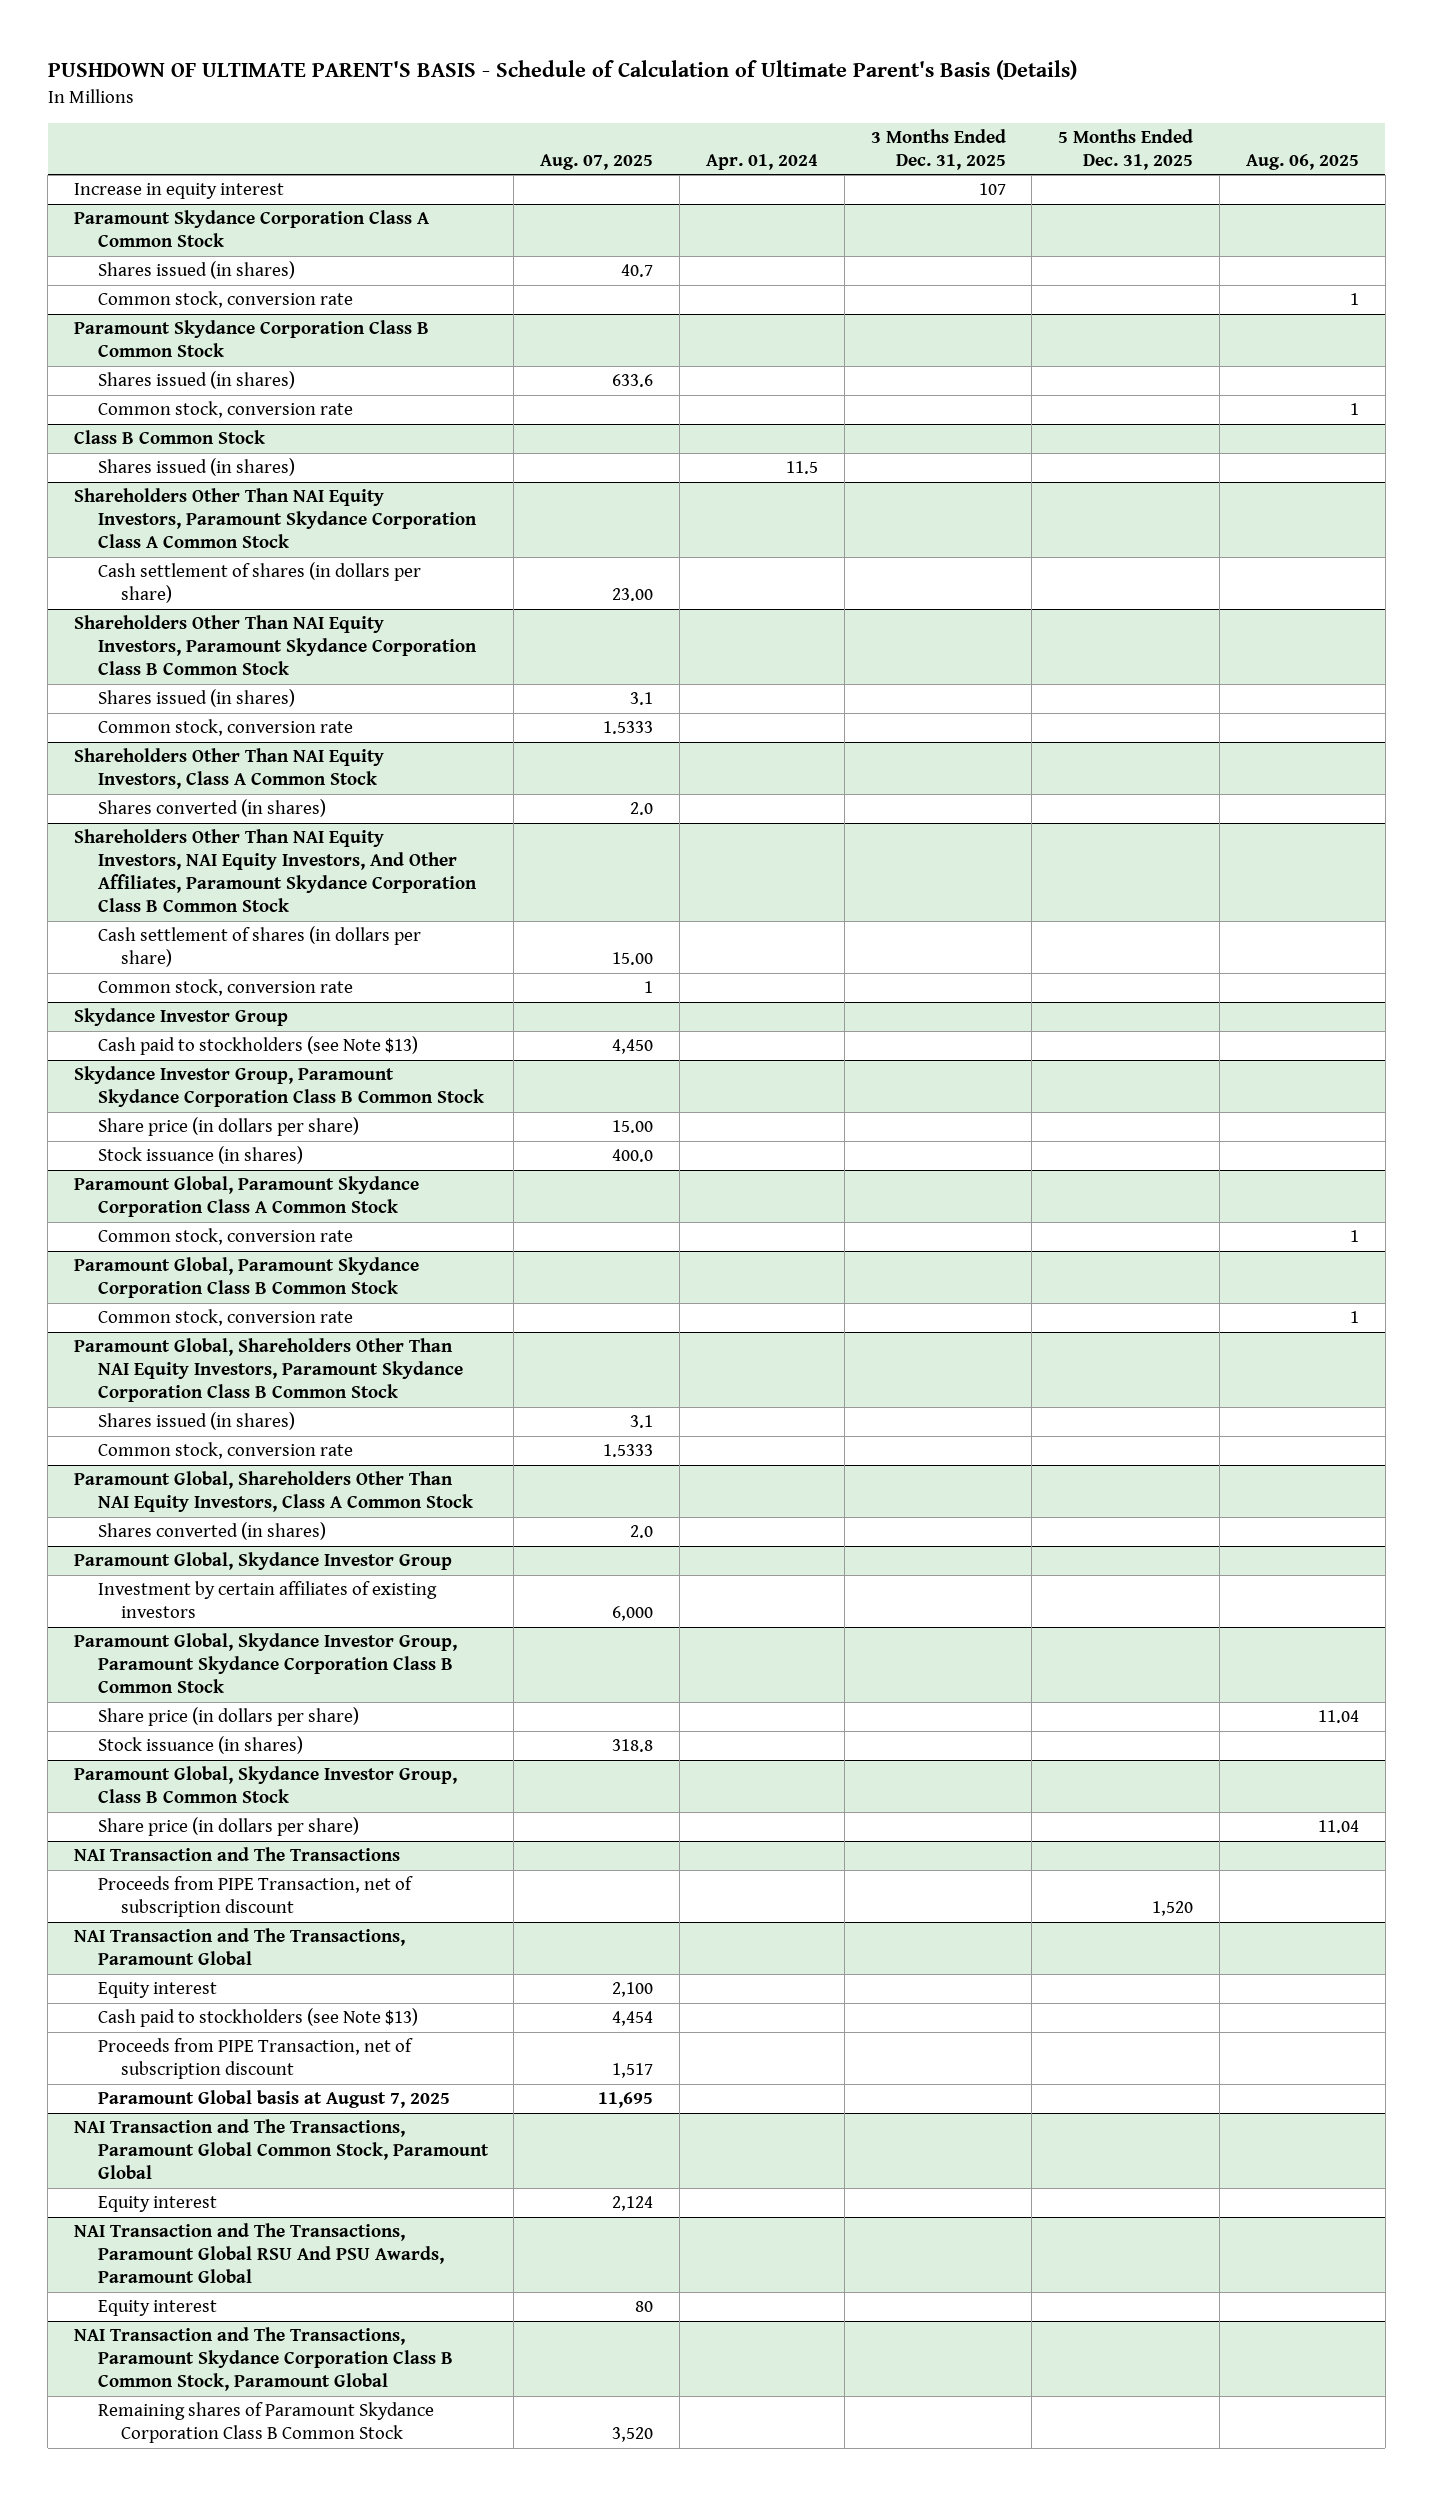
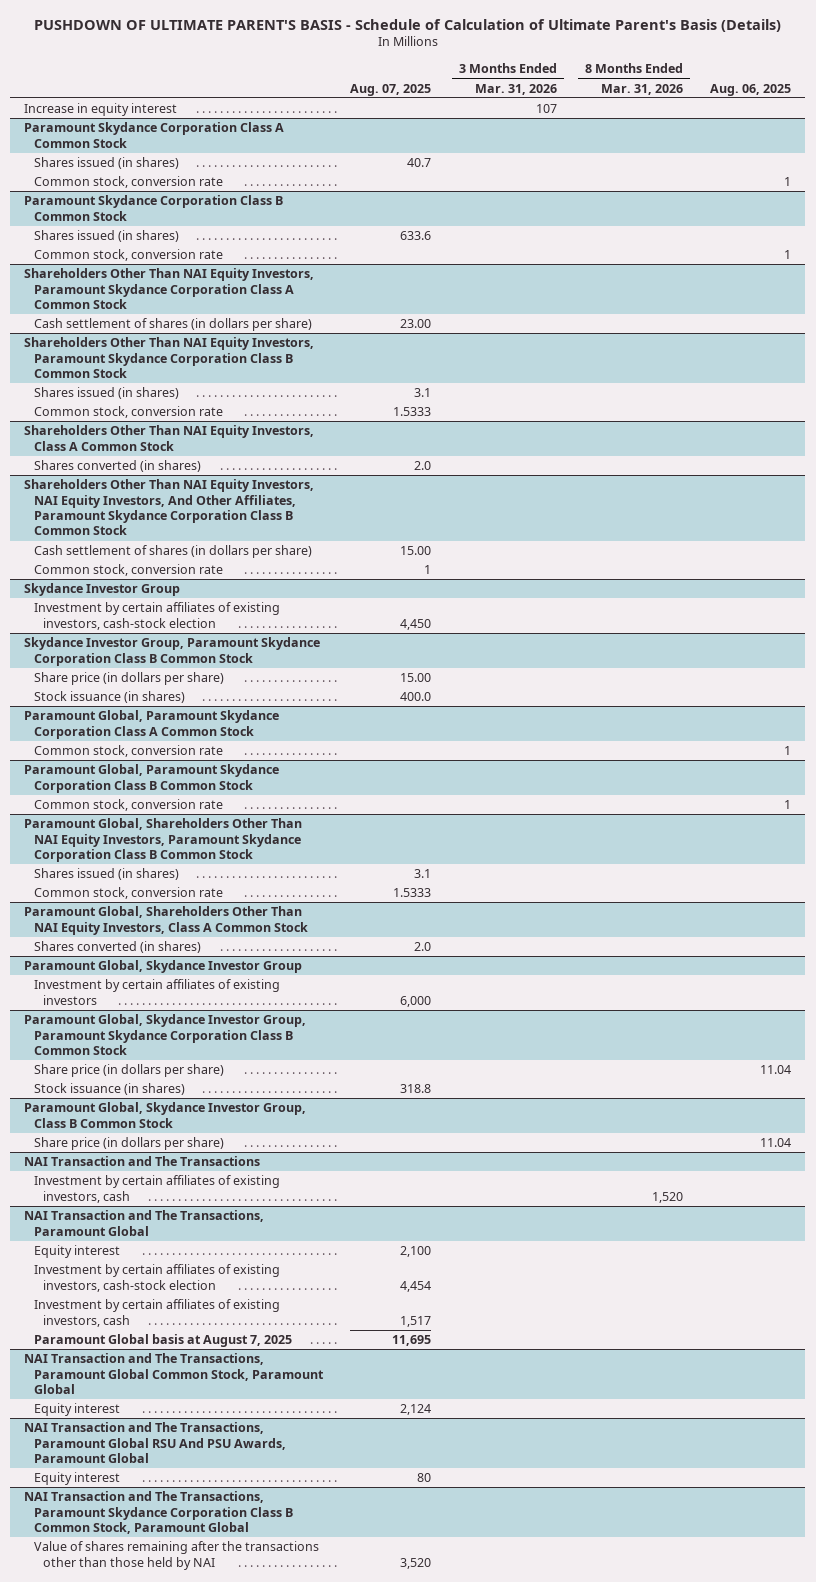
- | Aug. 07, 2025 | Apr. 01, 2024 | 3 Months Ended Dec. 31, 2025 | 5 Months Ended Dec. 31, 2025 | Aug. 06, 2025
+ | Aug. 07, 2025 | 3 Months Ended Mar. 31, 2026 | 8 Months Ended Mar. 31, 2026 | Aug. 06, 2025
- Class B Common Stock
- Shares issued (in shares) | | 11.5 | | |
@ Skydance Investor Group
- Cash paid to stockholders (see Note $13) | 4,450 | | | |
+ Investment by certain affiliates of existing investors, cash-stock election | 4,450 | | |
@ NAI Transaction and The Transactions
- Proceeds from PIPE Transaction, net of subscription discount | | | | 1,520 |
+ Investment by certain affiliates of existing investors, cash | | | 1,520 |
@ NAI Transaction and The Transactions, Paramount Global
- Cash paid to stockholders (see Note $13) | 4,454 | | | |
- Proceeds from PIPE Transaction, net of subscription discount | 1,517 | | | |
+ Investment by certain affiliates of existing investors, cash-stock election | 4,454 | | |
+ Investment by certain affiliates of existing investors, cash | 1,517 | | |
@ NAI Transaction and The Transactions, Paramount Skydance Corporation Class B Common Stock, Paramount Global
- Remaining shares of Paramount Skydance Corporation Class B Common Stock | 3,520 | | | |
+ Value of shares remaining after the transactions other than those held by NAI | 3,520 | | |

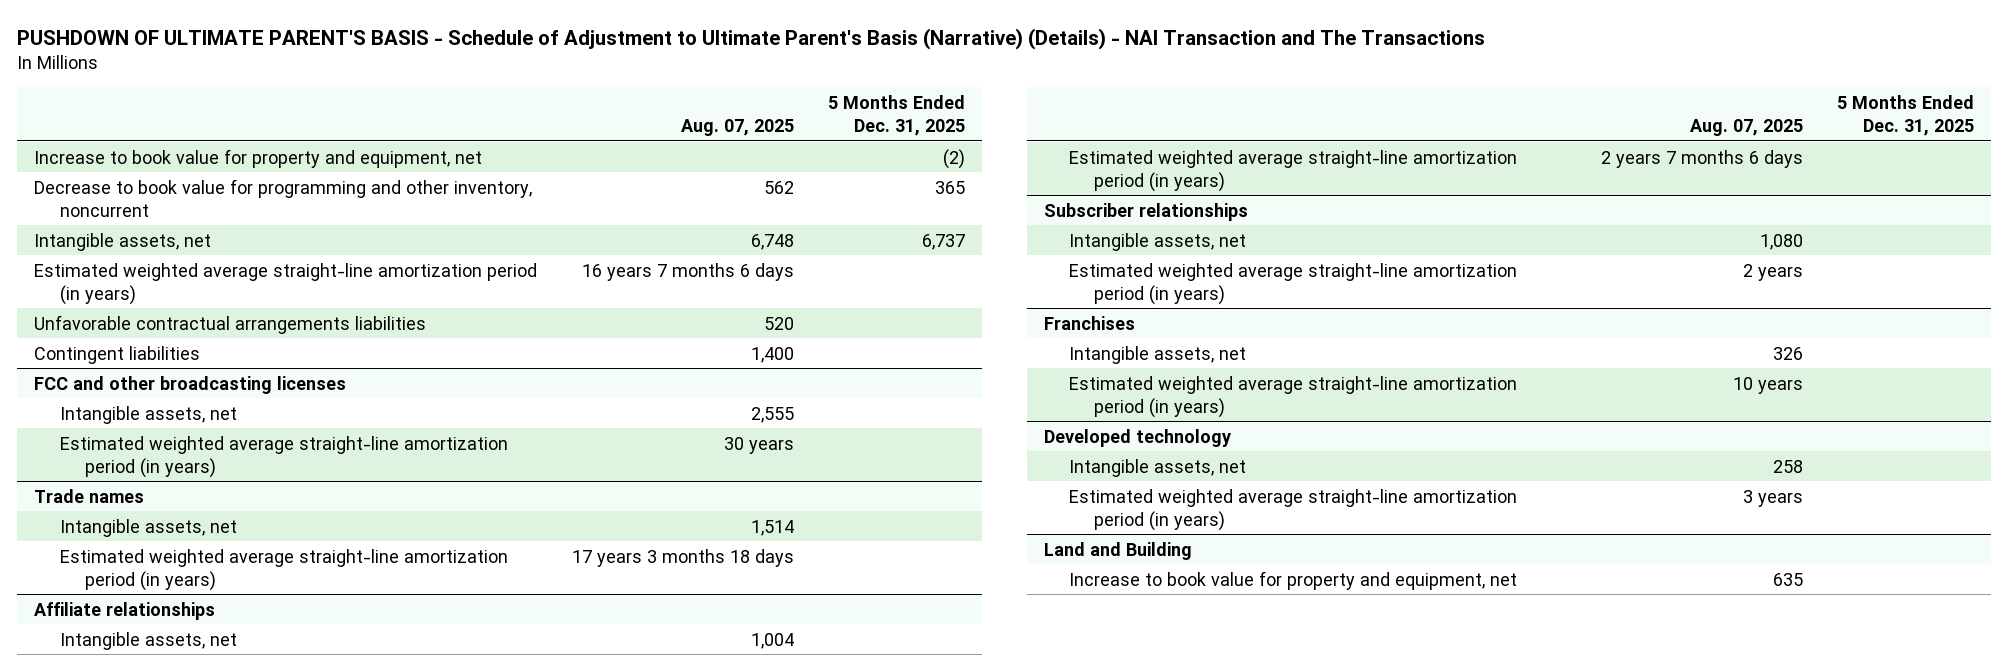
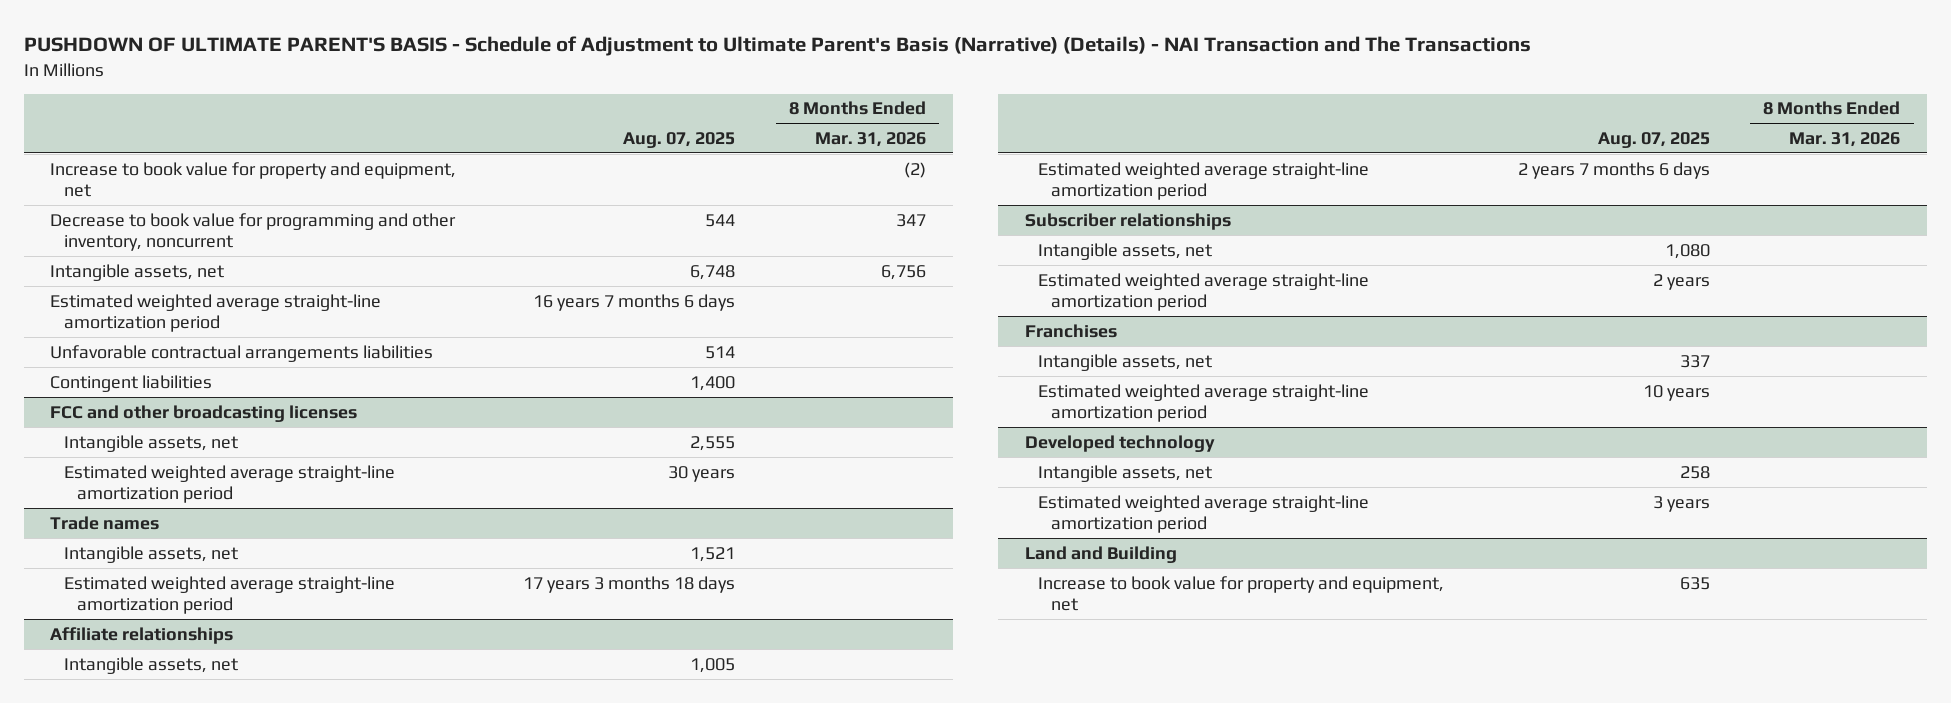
- | Aug. 07, 2025 | 5 Months Ended Dec. 31, 2025
+ | Aug. 07, 2025 | 8 Months Ended Mar. 31, 2026
- Decrease to book value for programming and other inventory, noncurrent | 562 | 365
+ Decrease to book value for programming and other inventory, noncurrent | 544 | 347
- Estimated weighted average straight-line amortization period (in years) | 16 years 7 months 6 days |
- Unfavorable contractual arrangements liabilities | 520 |
+ Estimated weighted average straight-line amortization period | 16 years 7 months 6 days |
+ Unfavorable contractual arrangements liabilities | 514 |
@ FCC and other broadcasting licenses
- Estimated weighted average straight-line amortization period (in years) | 30 years |
+ Estimated weighted average straight-line amortization period | 30 years |
@ Trade names
- Intangible assets, net | 1,514 |
- Estimated weighted average straight-line amortization period (in years) | 17 years 3 months 18 days |
+ Intangible assets, net | 1,521 |
+ Estimated weighted average straight-line amortization period | 17 years 3 months 18 days |
@ Affiliate relationships
- Intangible assets, net | 1,004 |
- Estimated weighted average straight-line amortization period (in years) | 2 years 7 months 6 days |
+ Intangible assets, net | 1,005 |
+ Estimated weighted average straight-line amortization period | 2 years 7 months 6 days |
@ Subscriber relationships
- Estimated weighted average straight-line amortization period (in years) | 2 years |
+ Estimated weighted average straight-line amortization period | 2 years |
@ Franchises
- Intangible assets, net | 326 |
- Estimated weighted average straight-line amortization period (in years) | 10 years |
+ Intangible assets, net | 337 |
+ Estimated weighted average straight-line amortization period | 10 years |
@ Developed technology
- Estimated weighted average straight-line amortization period (in years) | 3 years |
+ Estimated weighted average straight-line amortization period | 3 years |

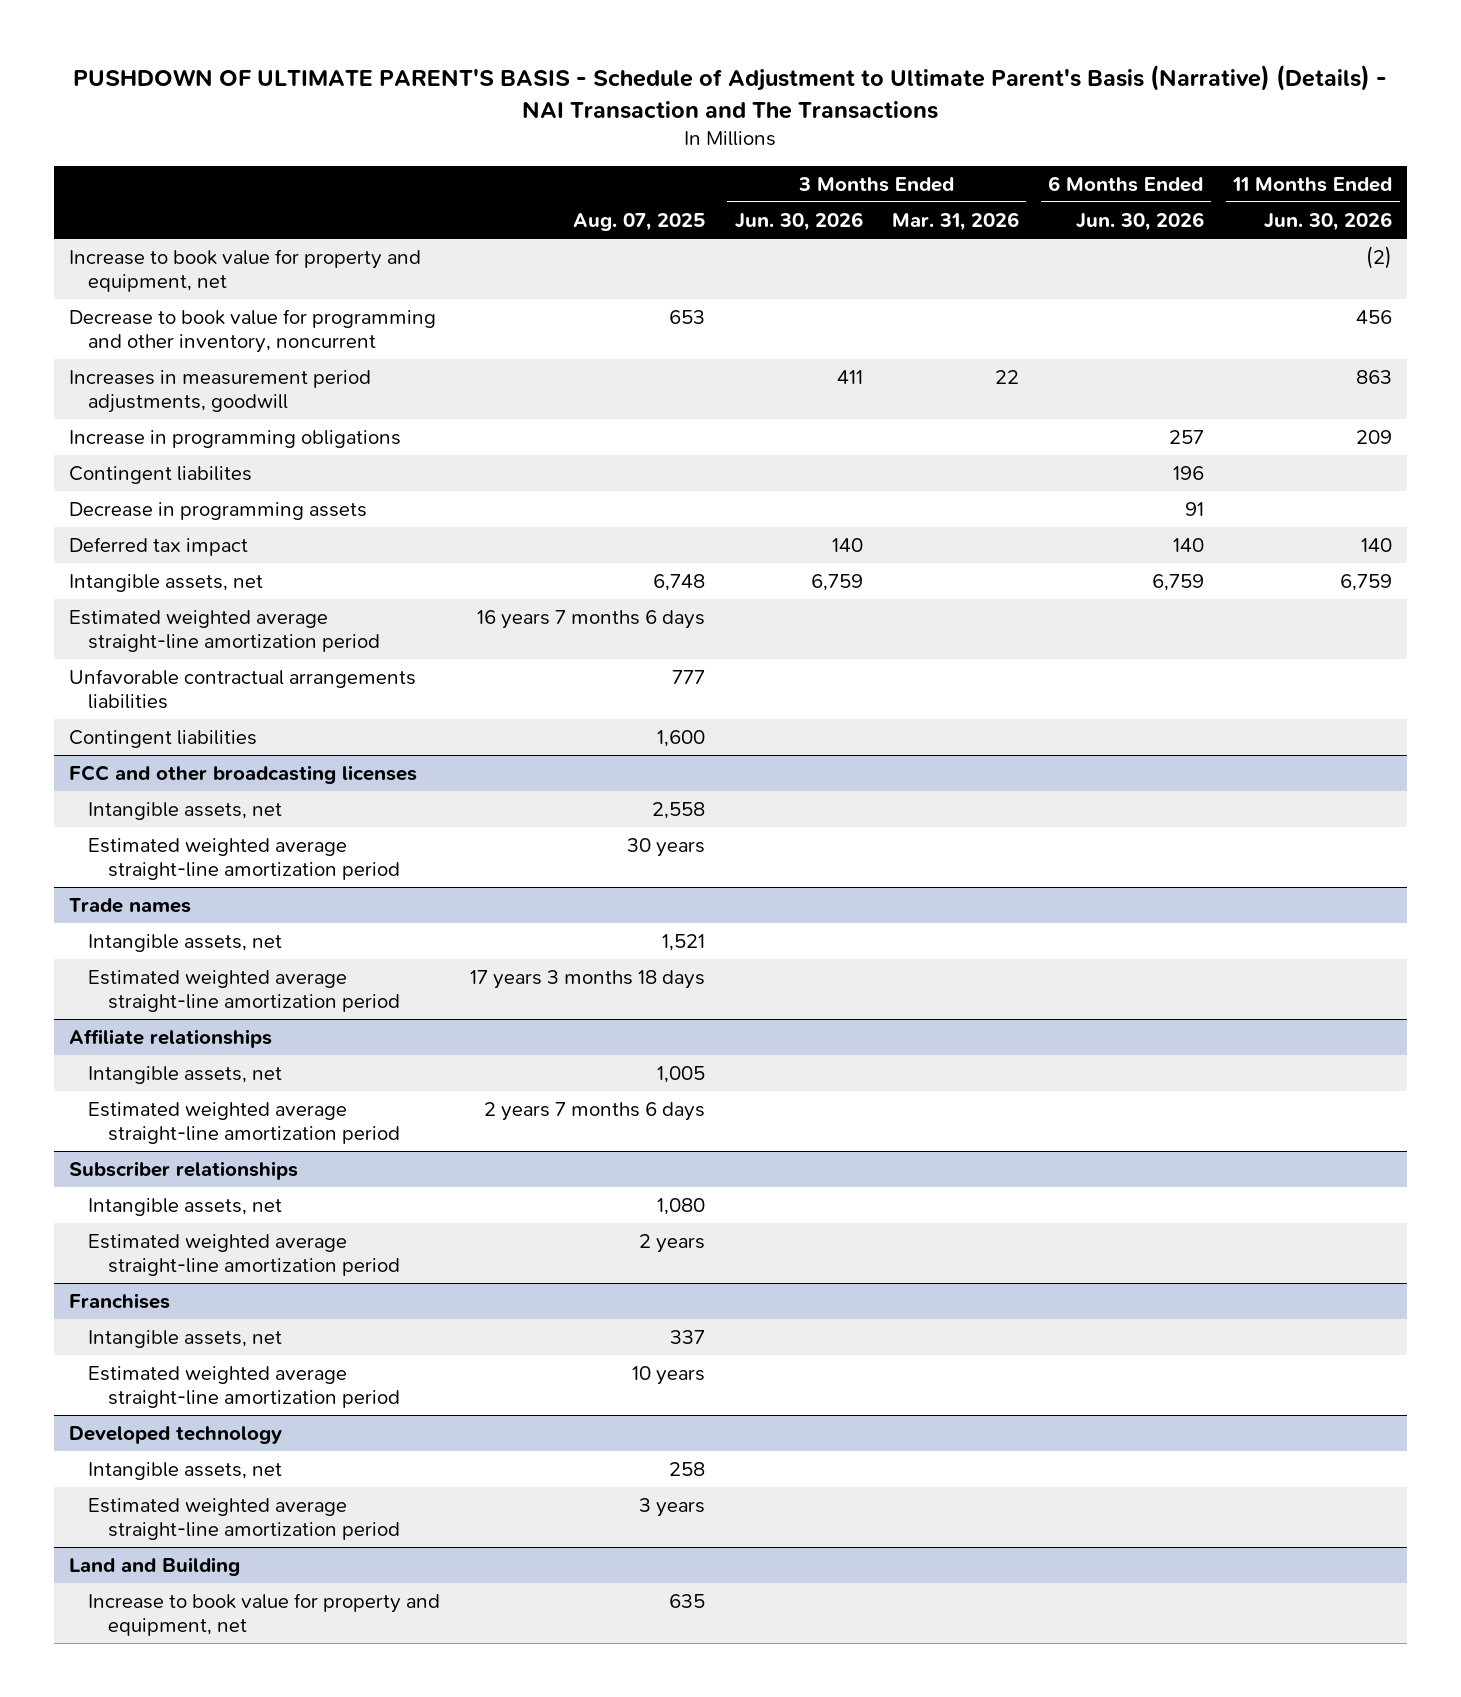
- | Aug. 07, 2025 | 8 Months Ended Mar. 31, 2026
+ | Aug. 07, 2025 | 3 Months Ended Jun. 30, 2026 | 3 Months Ended Mar. 31, 2026 | 6 Months Ended Jun. 30, 2026 | 11 Months Ended Jun. 30, 2026
- Decrease to book value for programming and other inventory, noncurrent | 544 | 347
+ Decrease to book value for programming and other inventory, noncurrent | 653 | | | | 456
+ Increases in measurement period adjustments, goodwill | | 411 | 22 | | 863
+ Increase in programming obligations | | | | 257 | 209
+ Contingent liabilites | | | | 196 |
+ Decrease in programming assets | | | | 91 |
+ Deferred tax impact | | 140 | | 140 | 140
- Unfavorable contractual arrangements liabilities | 514 |
- Contingent liabilities | 1,400 |
+ Unfavorable contractual arrangements liabilities | 777 | | | |
+ Contingent liabilities | 1,600 | | | |
@ FCC and other broadcasting licenses
- Intangible assets, net | 2,555 |
+ Intangible assets, net | 2,558 | | | |

